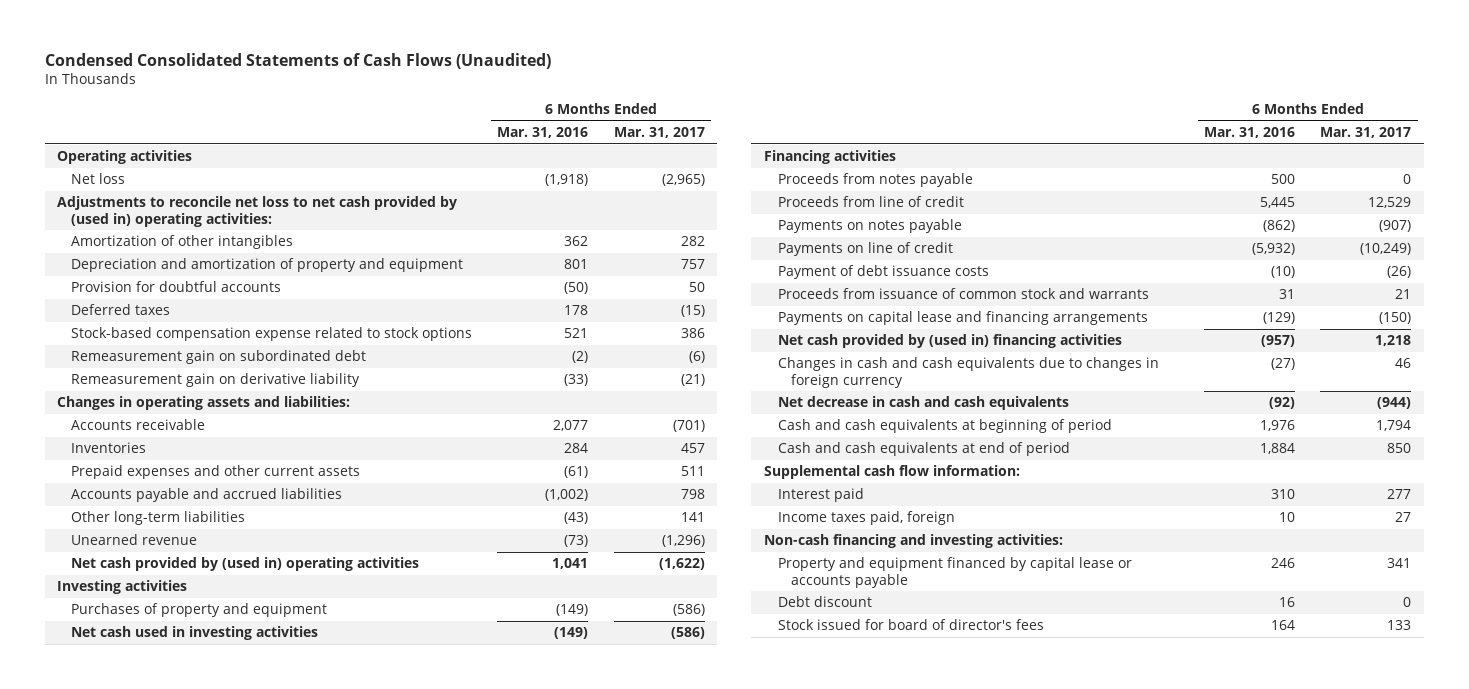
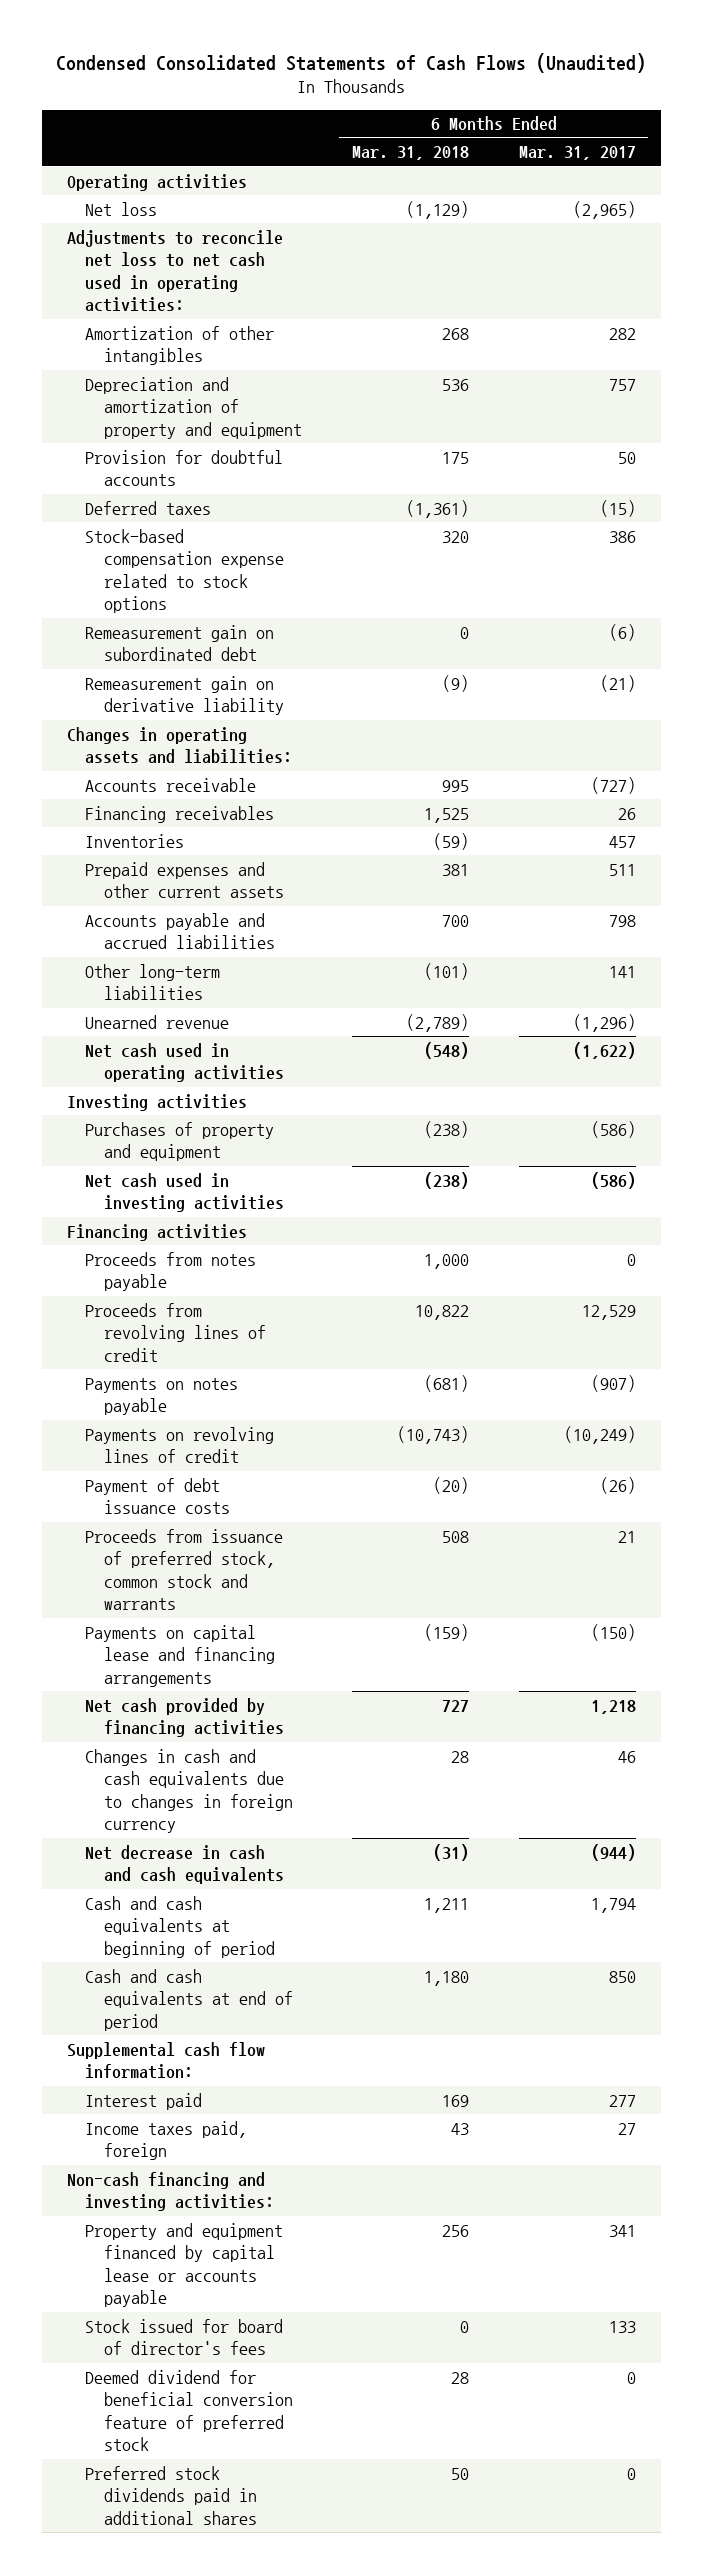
- | 6 Months Ended Mar. 31, 2016 | 6 Months Ended Mar. 31, 2017
+ | 6 Months Ended Mar. 31, 2018 | 6 Months Ended Mar. 31, 2017
- Adjustments to reconcile net loss to net cash provided by (used in) operating activities:
+ Adjustments to reconcile net loss to net cash used in operating activities:
- Accounts receivable | 2,077 | (701)
+ Accounts receivable | 995 | (727)
+ Financing receivables | 1,525 | 26
- Net cash provided by (used in) operating activities | 1,041 | (1,622)
+ Net cash used in operating activities | (548) | (1,622)
- Proceeds from line of credit | 5,445 | 12,529
+ Proceeds from revolving lines of credit | 10,822 | 12,529
- Payments on line of credit | (5,932) | (10,249)
+ Payments on revolving lines of credit | (10,743) | (10,249)
- Proceeds from issuance of common stock and warrants | 31 | 21
+ Proceeds from issuance of preferred stock, common stock and warrants | 508 | 21
- Net cash provided by (used in) financing activities | (957) | 1,218
+ Net cash provided by financing activities | 727 | 1,218
- Debt discount | 16 | 0
+ Deemed dividend for beneficial conversion feature of preferred stock | 28 | 0
+ Preferred stock dividends paid in additional shares | 50 | 0

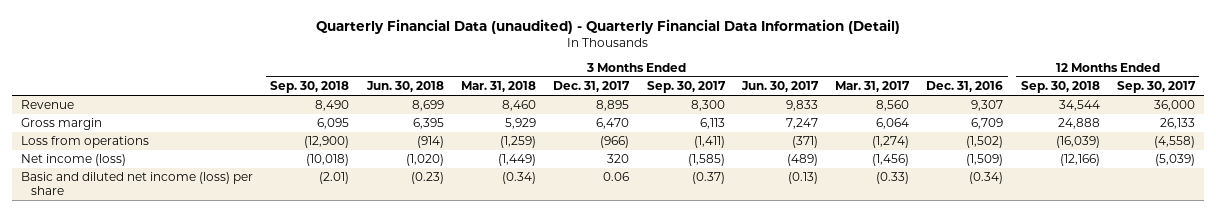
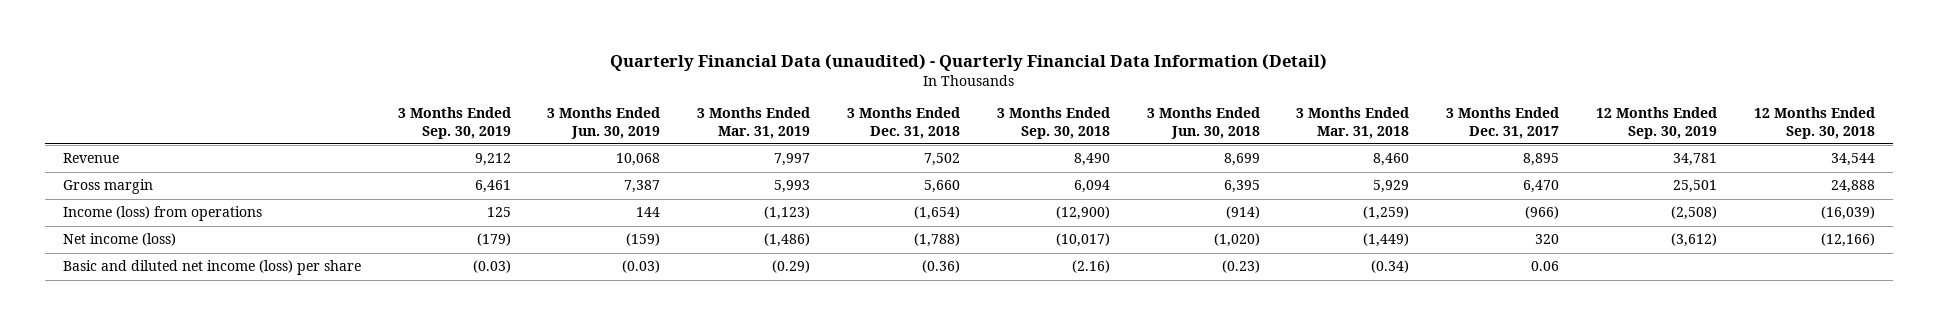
- | 3 Months Ended Sep. 30, 2018 | 3 Months Ended Jun. 30, 2018 | 3 Months Ended Mar. 31, 2018 | 3 Months Ended Dec. 31, 2017 | 3 Months Ended Sep. 30, 2017 | 3 Months Ended Jun. 30, 2017 | 3 Months Ended Mar. 31, 2017 | 3 Months Ended Dec. 31, 2016 | 12 Months Ended Sep. 30, 2018 | 12 Months Ended Sep. 30, 2017
+ | 3 Months Ended Sep. 30, 2019 | 3 Months Ended Jun. 30, 2019 | 3 Months Ended Mar. 31, 2019 | 3 Months Ended Dec. 31, 2018 | 3 Months Ended Sep. 30, 2018 | 3 Months Ended Jun. 30, 2018 | 3 Months Ended Mar. 31, 2018 | 3 Months Ended Dec. 31, 2017 | 12 Months Ended Sep. 30, 2019 | 12 Months Ended Sep. 30, 2018
- Gross margin | 6,095 | 6,395 | 5,929 | 6,470 | 6,113 | 7,247 | 6,064 | 6,709 | 24,888 | 26,133
- Loss from operations | (12,900) | (914) | (1,259) | (966) | (1,411) | (371) | (1,274) | (1,502) | (16,039) | (4,558)
- Net income (loss) | (10,018) | (1,020) | (1,449) | 320 | (1,585) | (489) | (1,456) | (1,509) | (12,166) | (5,039)
- Basic and diluted net income (loss) per share | (2.01) | (0.23) | (0.34) | 0.06 | (0.37) | (0.13) | (0.33) | (0.34) | |
+ Gross margin | 6,461 | 7,387 | 5,993 | 5,660 | 6,094 | 6,395 | 5,929 | 6,470 | 25,501 | 24,888
+ Income (loss) from operations | 125 | 144 | (1,123) | (1,654) | (12,900) | (914) | (1,259) | (966) | (2,508) | (16,039)
+ Net income (loss) | (179) | (159) | (1,486) | (1,788) | (10,017) | (1,020) | (1,449) | 320 | (3,612) | (12,166)
+ Basic and diluted net income (loss) per share | (0.03) | (0.03) | (0.29) | (0.36) | (2.16) | (0.23) | (0.34) | 0.06 | |

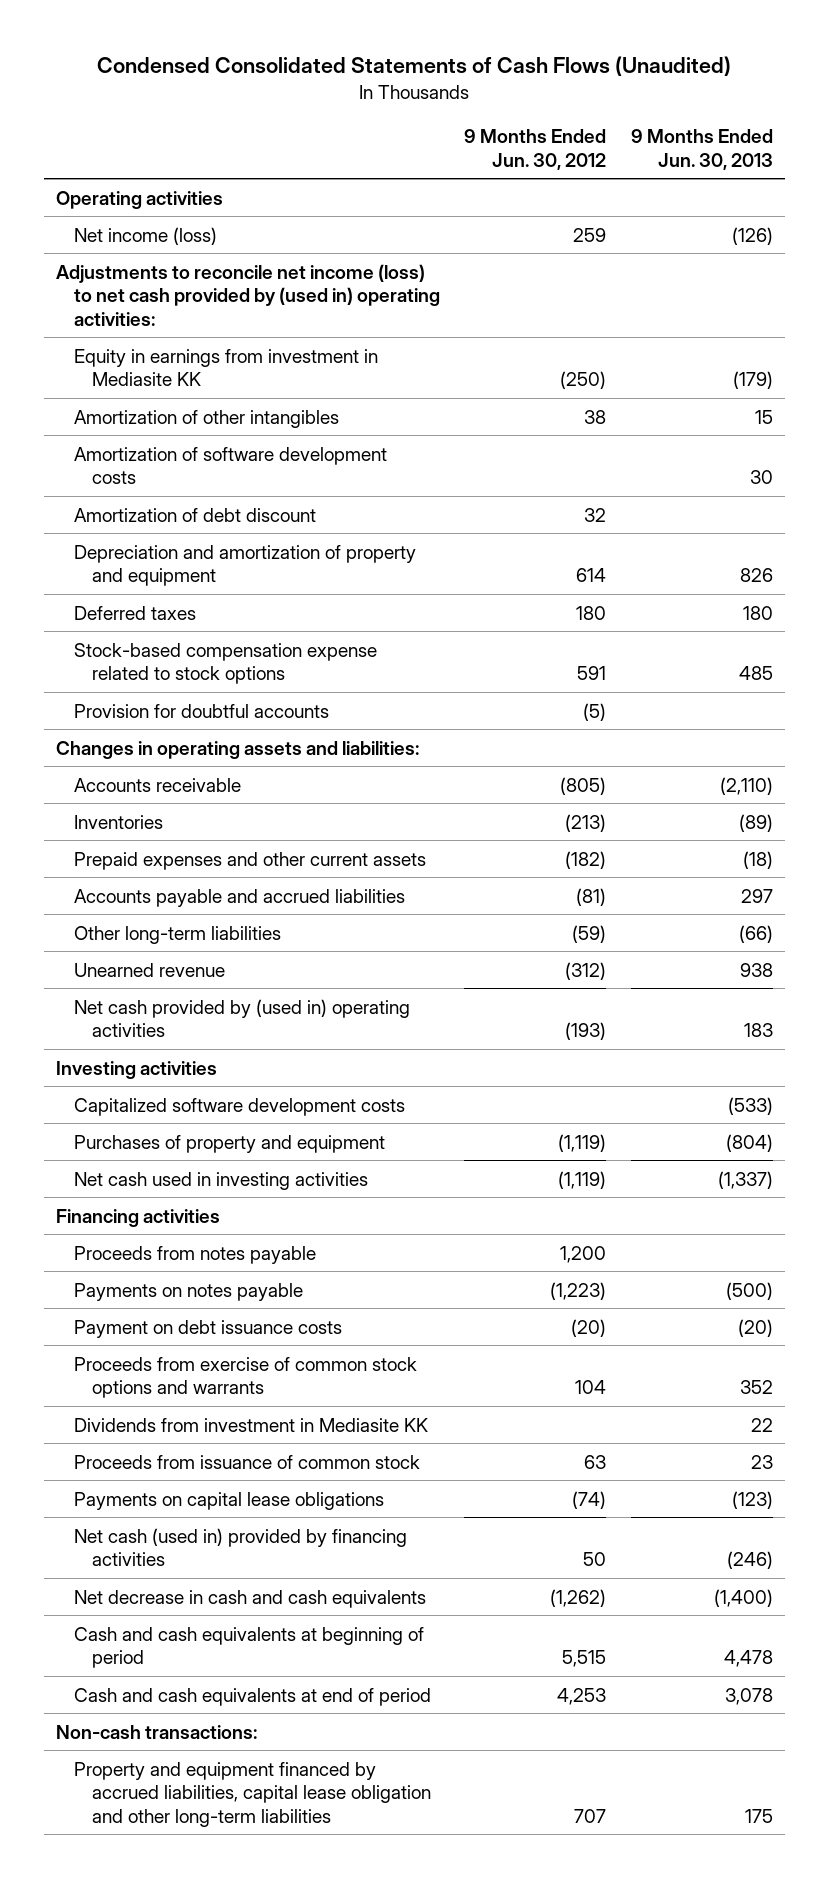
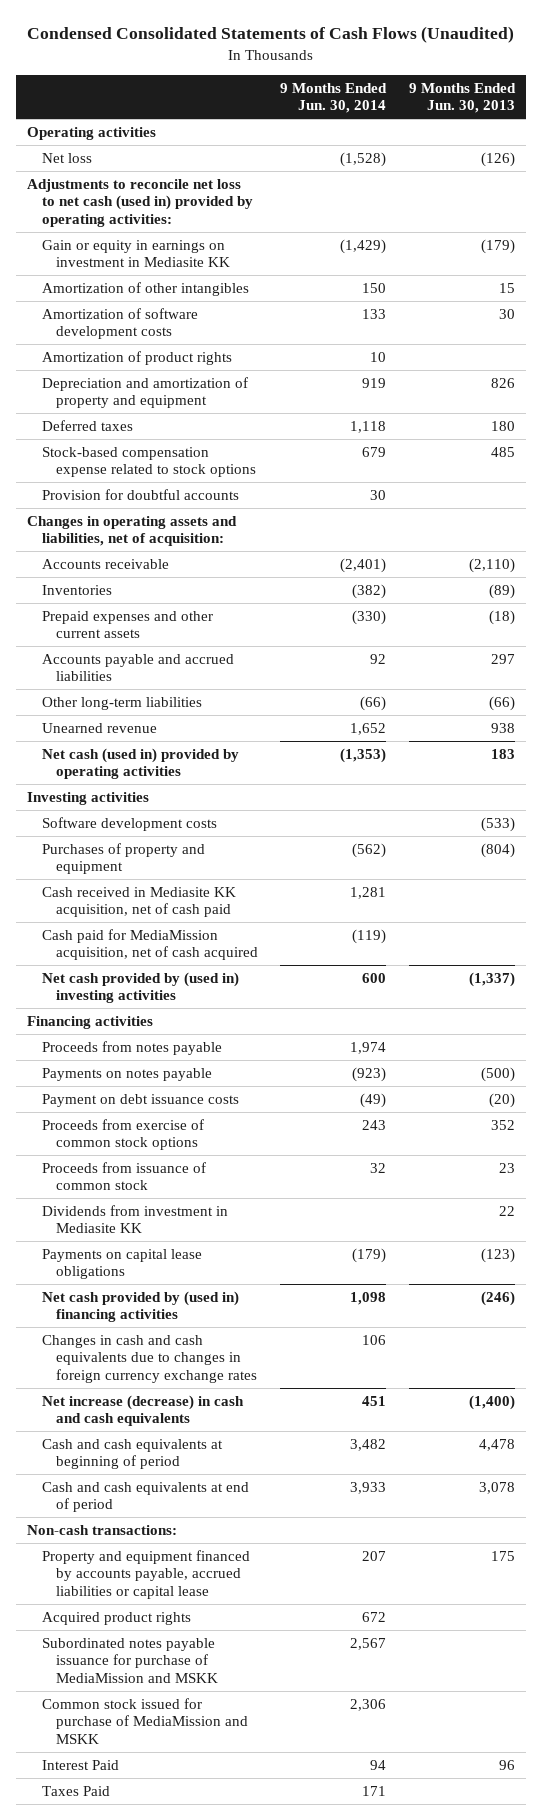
- | 9 Months Ended Jun. 30, 2012 | 9 Months Ended Jun. 30, 2013
+ | 9 Months Ended Jun. 30, 2014 | 9 Months Ended Jun. 30, 2013
- Net income (loss) | 259 | (126)
- Adjustments to reconcile net income (loss) to net cash provided by (used in) operating activities:
- Equity in earnings from investment in Mediasite KK | (250) | (179)
+ Net loss | (1,528) | (126)
+ Adjustments to reconcile net loss to net cash (used in) provided by operating activities:
+ Gain or equity in earnings on investment in Mediasite KK | (1,429) | (179)
- Amortization of debt discount | 32 |
+ Amortization of product rights | 10 |
- Changes in operating assets and liabilities:
+ Changes in operating assets and liabilities, net of acquisition:
- Net cash provided by (used in) operating activities | (193) | 183
+ Net cash (used in) provided by operating activities | (1,353) | 183
- Capitalized software development costs | | (533)
+ Software development costs | | (533)
- Net cash used in investing activities | (1,119) | (1,337)
+ Cash received in Mediasite KK acquisition, net of cash paid | 1,281 |
+ Cash paid for MediaMission acquisition, net of cash acquired | (119) |
+ Net cash provided by (used in) investing activities | 600 | (1,337)
- Proceeds from exercise of common stock options and warrants | 104 | 352
+ Proceeds from exercise of common stock options | 243 | 352
moved down: Dividends from investment in Mediasite KK | | 22
- Net cash (used in) provided by financing activities | 50 | (246)
- Net decrease in cash and cash equivalents | (1,262) | (1,400)
+ Net cash provided by (used in) financing activities | 1,098 | (246)
+ Changes in cash and cash equivalents due to changes in foreign currency exchange rates | 106 |
+ Net increase (decrease) in cash and cash equivalents | 451 | (1,400)
- Property and equipment financed by accrued liabilities, capital lease obligation and other long-term liabilities | 707 | 175
+ Property and equipment financed by accounts payable, accrued liabilities or capital lease | 207 | 175
+ Acquired product rights | 672 |
+ Subordinated notes payable issuance for purchase of MediaMission and MSKK | 2,567 |
+ Common stock issued for purchase of MediaMission and MSKK | 2,306 |
+ Interest Paid | 94 | 96
+ Taxes Paid | 171 |

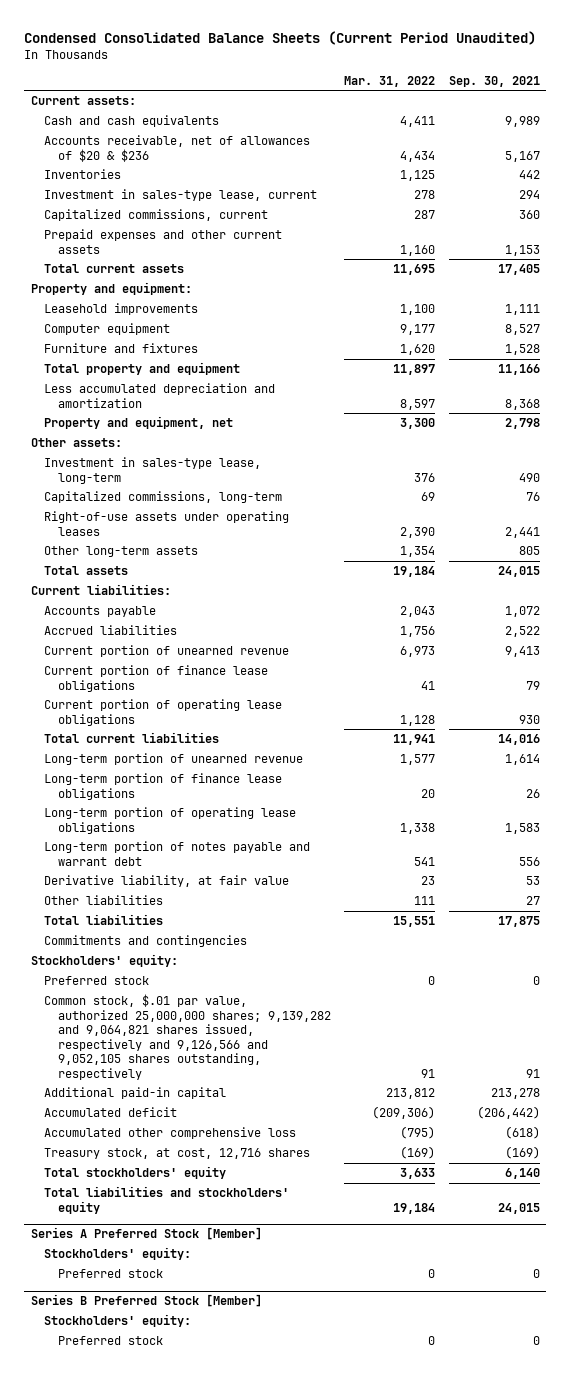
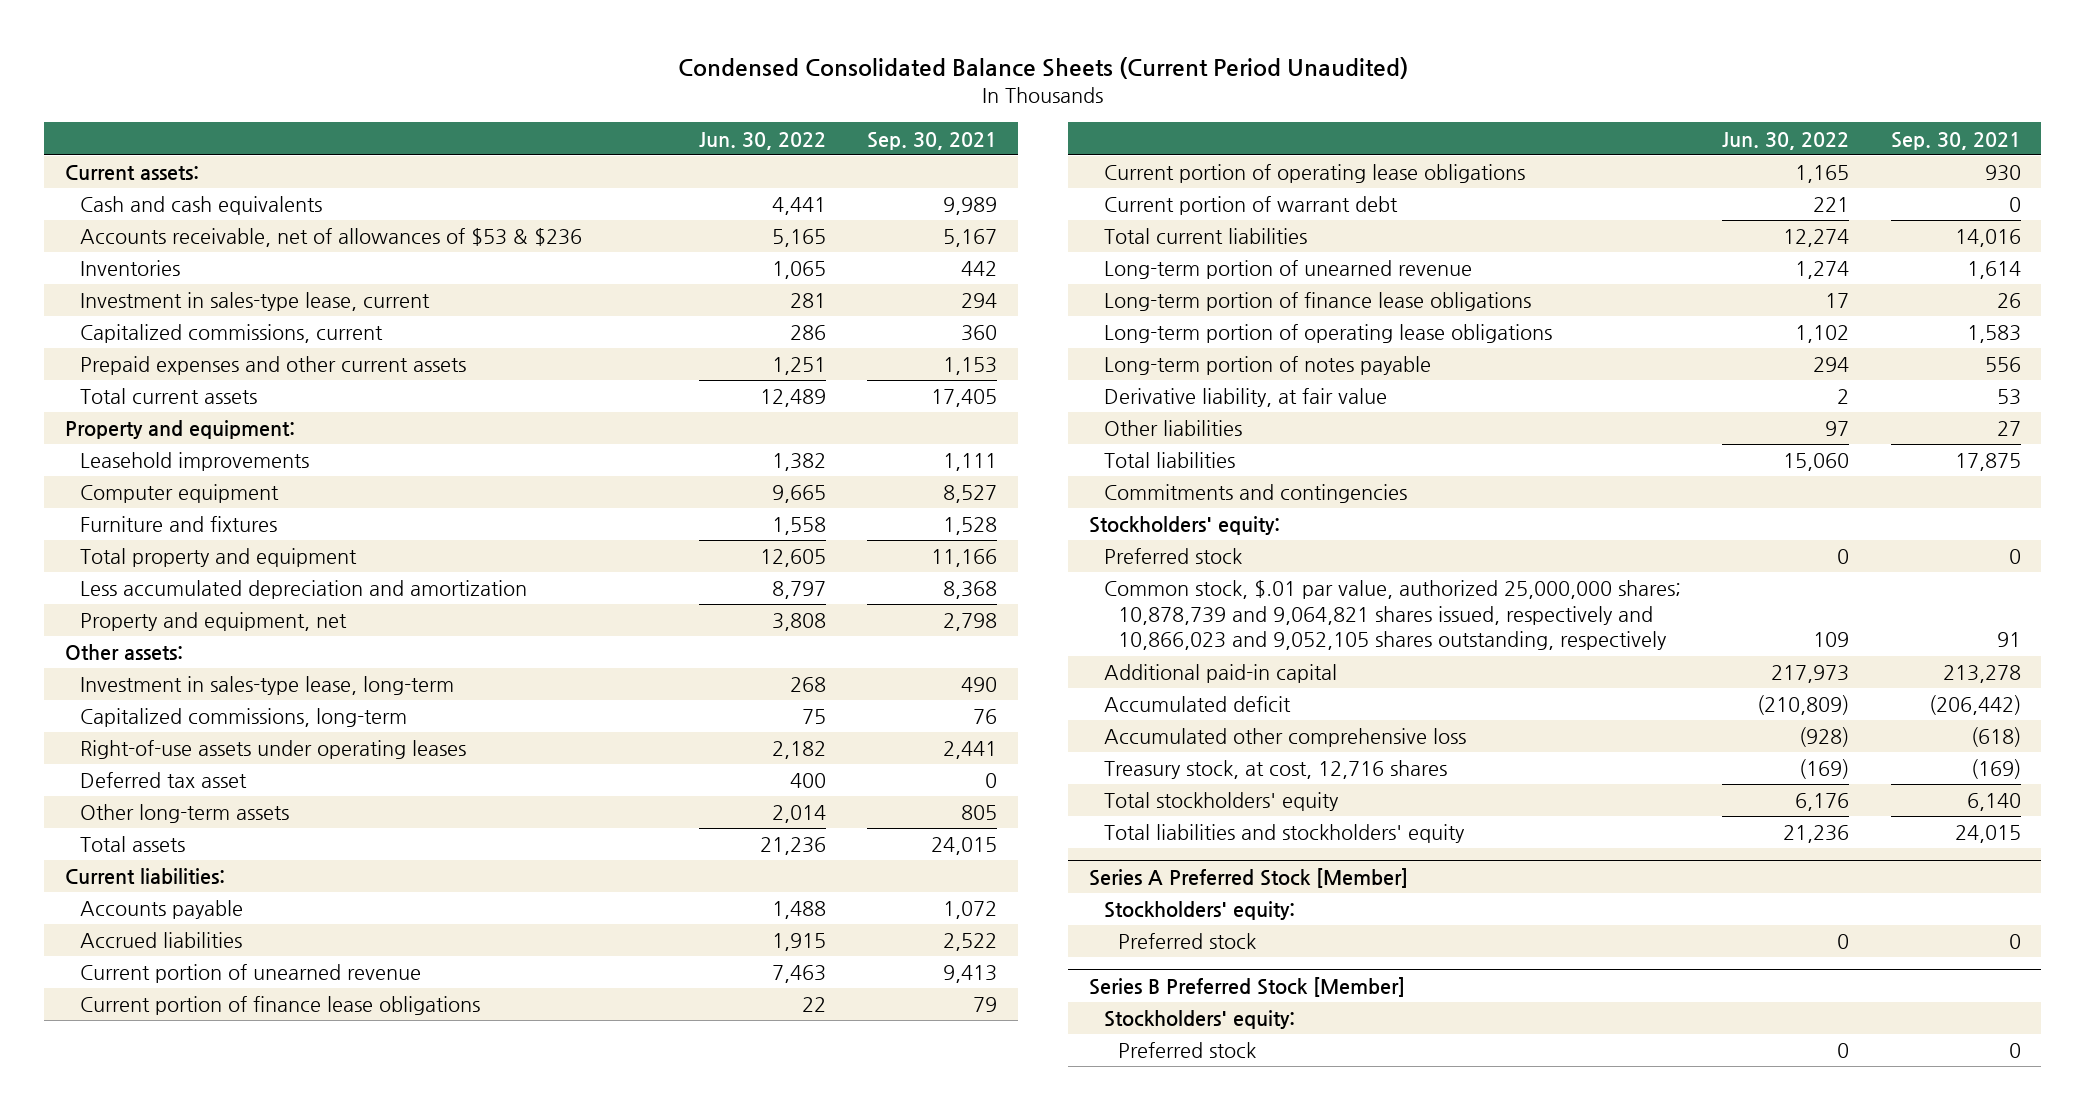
- | Mar. 31, 2022 | Sep. 30, 2021
+ | Jun. 30, 2022 | Sep. 30, 2021
- Accounts receivable, net of allowances of $20 & $236 | 4,434 | 5,167
+ Accounts receivable, net of allowances of $53 & $236 | 5,165 | 5,167
+ Deferred tax asset | 400 | 0
+ Current portion of warrant debt | 221 | 0
- Long-term portion of notes payable and warrant debt | 541 | 556
+ Long-term portion of notes payable | 294 | 556
- Common stock, $.01 par value, authorized 25,000,000 shares; 9,139,282 and 9,064,821 shares issued, respectively and 9,126,566 and 9,052,105 shares outstanding, respectively | 91 | 91
+ Common stock, $.01 par value, authorized 25,000,000 shares; 10,878,739 and 9,064,821 shares issued, respectively and 10,866,023 and 9,052,105 shares outstanding, respectively | 109 | 91

